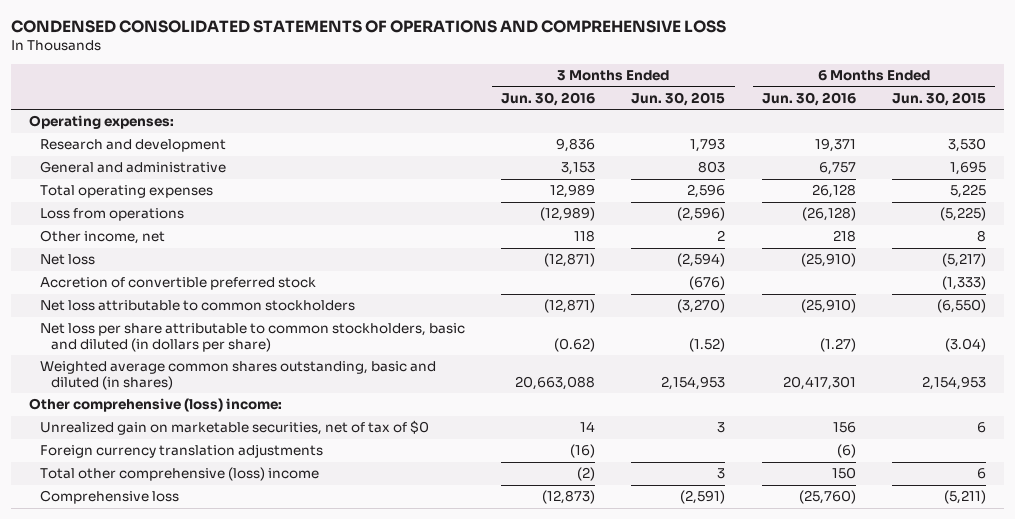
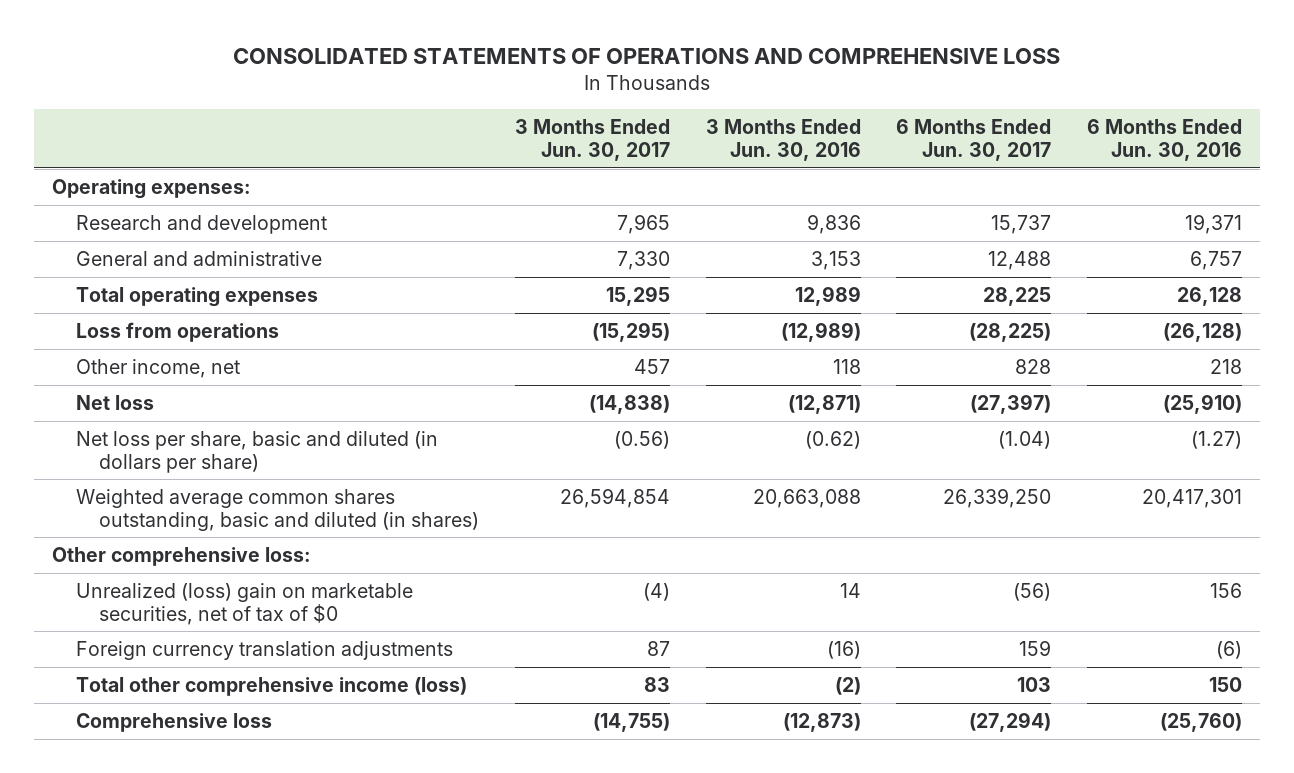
- CONDENSED CONSOLIDATED STATEMENTS OF OPERATIONS AND COMPREHENSIVE LOSS
+ CONSOLIDATED STATEMENTS OF OPERATIONS AND COMPREHENSIVE LOSS
- | 3 Months Ended Jun. 30, 2016 | 3 Months Ended Jun. 30, 2015 | 6 Months Ended Jun. 30, 2016 | 6 Months Ended Jun. 30, 2015
+ | 3 Months Ended Jun. 30, 2017 | 3 Months Ended Jun. 30, 2016 | 6 Months Ended Jun. 30, 2017 | 6 Months Ended Jun. 30, 2016
- Accretion of convertible preferred stock | | (676) | | (1,333)
- Net loss attributable to common stockholders | (12,871) | (3,270) | (25,910) | (6,550)
- Net loss per share attributable to common stockholders, basic and diluted (in dollars per share) | (0.62) | (1.52) | (1.27) | (3.04)
+ Net loss per share, basic and diluted (in dollars per share) | (0.56) | (0.62) | (1.04) | (1.27)
- Other comprehensive (loss) income:
- Unrealized gain on marketable securities, net of tax of $0 | 14 | 3 | 156 | 6
+ Other comprehensive loss:
+ Unrealized (loss) gain on marketable securities, net of tax of $0 | (4) | 14 | (56) | 156
- Total other comprehensive (loss) income | (2) | 3 | 150 | 6
+ Total other comprehensive income (loss) | 83 | (2) | 103 | 150

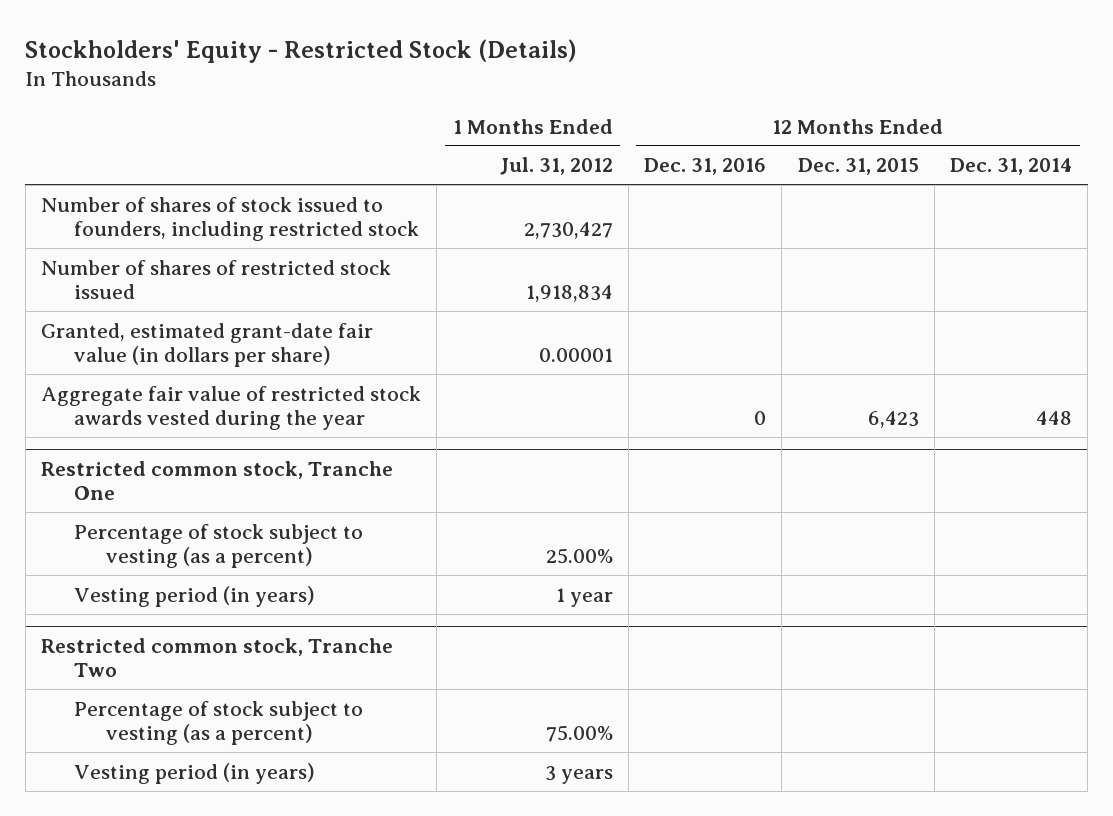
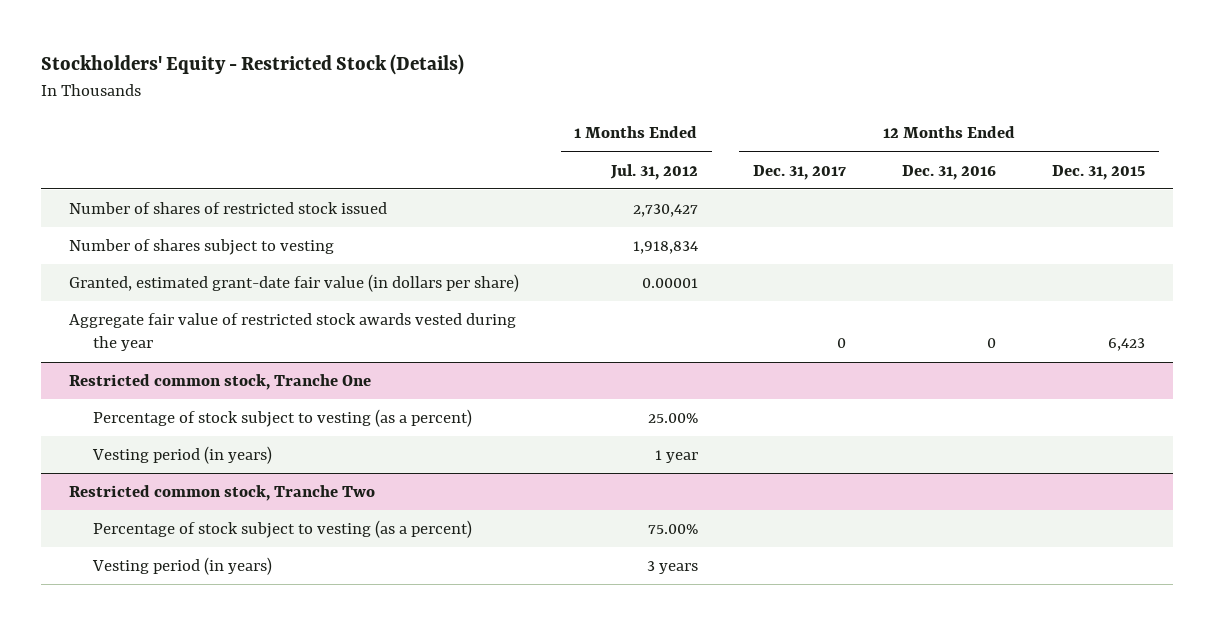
- | 1 Months Ended Jul. 31, 2012 | 12 Months Ended Dec. 31, 2016 | 12 Months Ended Dec. 31, 2015 | 12 Months Ended Dec. 31, 2014
+ | 1 Months Ended Jul. 31, 2012 | 12 Months Ended Dec. 31, 2017 | 12 Months Ended Dec. 31, 2016 | 12 Months Ended Dec. 31, 2015
- Number of shares of stock issued to founders, including restricted stock | 2,730,427 | | |
- Number of shares of restricted stock issued | 1,918,834 | | |
+ Number of shares of restricted stock issued | 2,730,427 | | |
+ Number of shares subject to vesting | 1,918,834 | | |

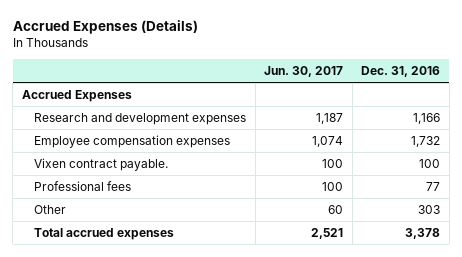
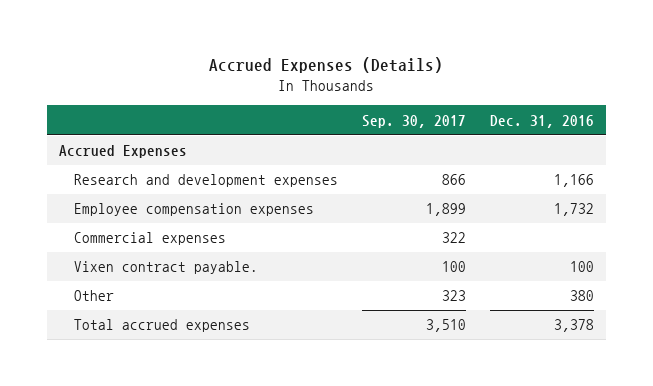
- | Jun. 30, 2017 | Dec. 31, 2016
+ | Sep. 30, 2017 | Dec. 31, 2016
+ Commercial expenses | 322 |
- Professional fees | 100 | 77
- Other | 60 | 303
+ Other | 323 | 380

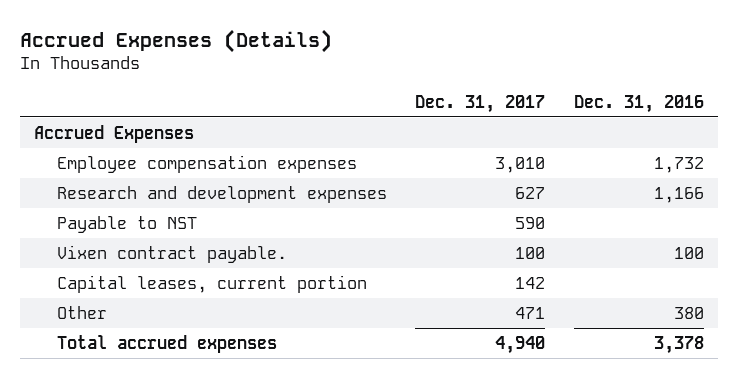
- | Sep. 30, 2017 | Dec. 31, 2016
+ | Dec. 31, 2017 | Dec. 31, 2016
- Commercial expenses | 322 |
moved down: Research and development expenses | 627 | 1,166
+ Payable to NST | 590 |
+ Capital leases, current portion | 142 |

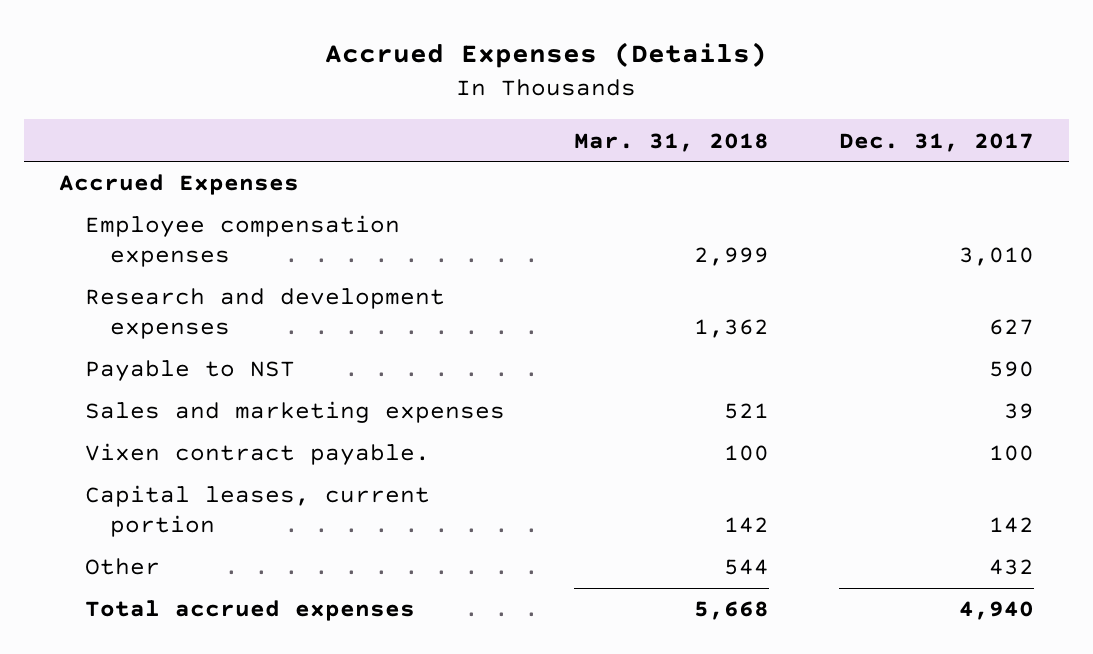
- | Dec. 31, 2017 | Dec. 31, 2016
+ | Mar. 31, 2018 | Dec. 31, 2017
+ Sales and marketing expenses | 521 | 39
- Other | 471 | 380
+ Other | 544 | 432

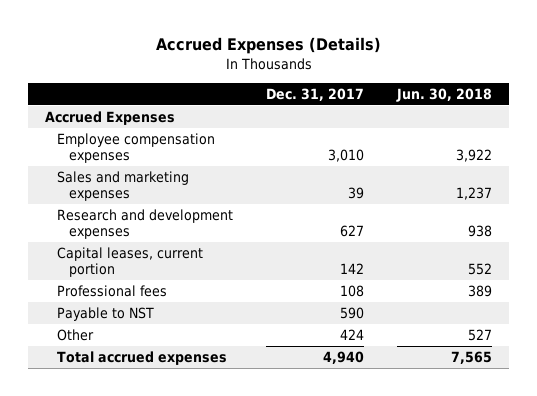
- | Mar. 31, 2018 | Dec. 31, 2017
+ | Dec. 31, 2017 | Jun. 30, 2018
- Vixen contract payable. | 100 | 100
moved down: Research and development expenses | 627 | 938
- Other | 544 | 432
+ Professional fees | 108 | 389
moved down: Payable to NST | 590 |
+ Other | 424 | 527

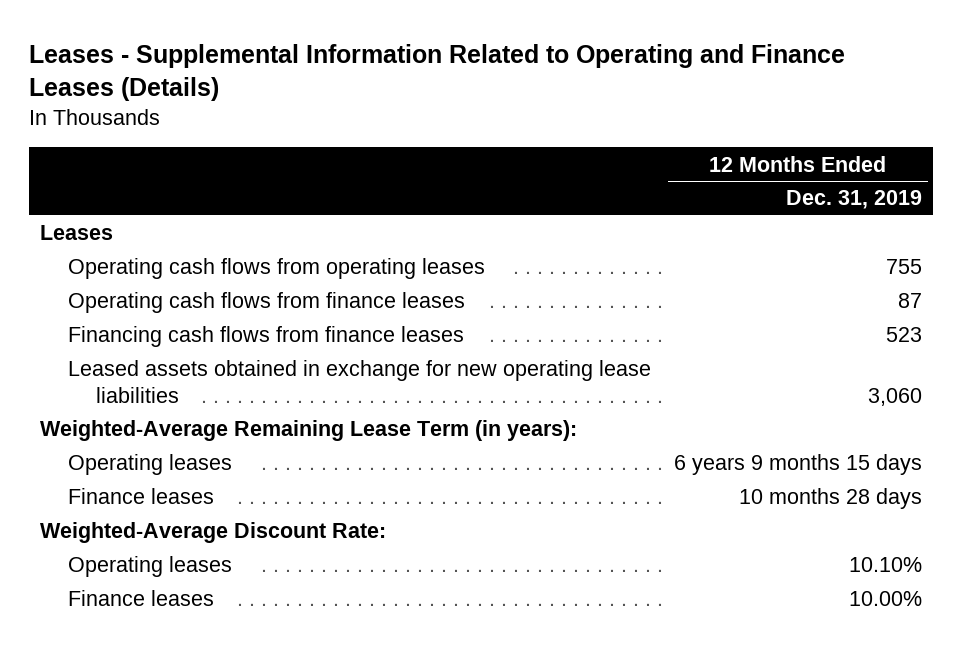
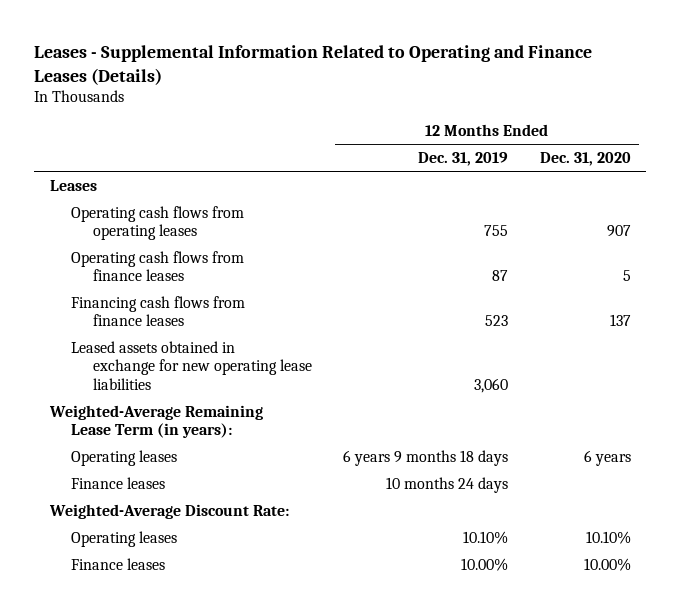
- | 12 Months Ended Dec. 31, 2019
+ | 12 Months Ended Dec. 31, 2019 | 12 Months Ended Dec. 31, 2020
- Operating leases | 6 years 9 months 15 days
- Finance leases | 10 months 28 days
+ Operating leases | 6 years 9 months 18 days | 6 years
+ Finance leases | 10 months 24 days |

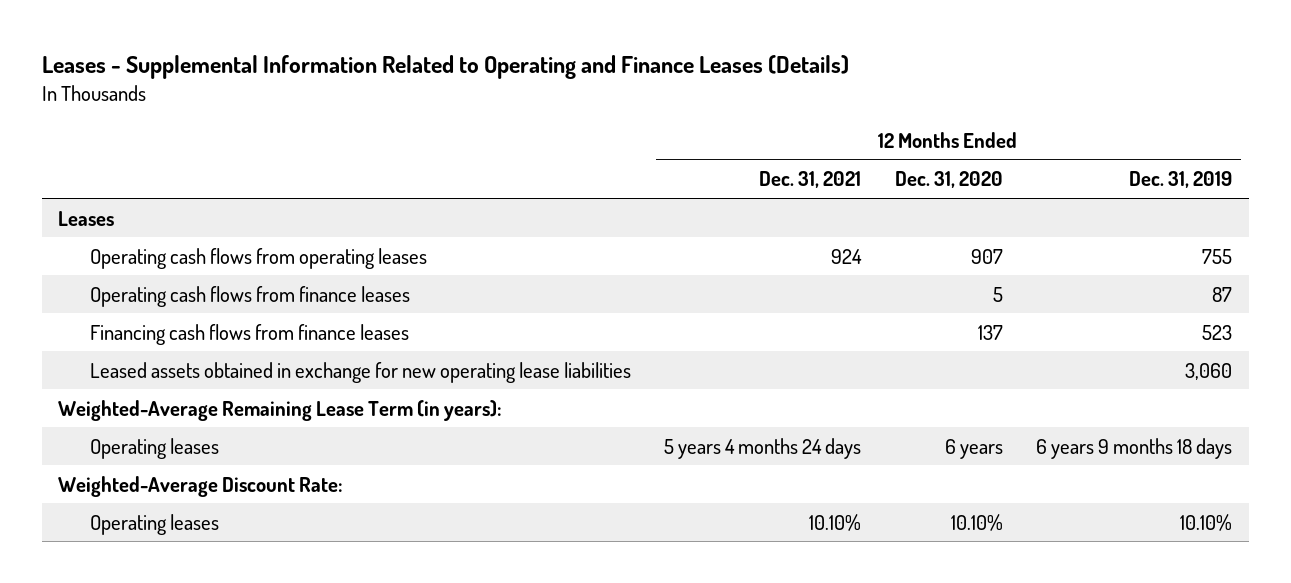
- | 12 Months Ended Dec. 31, 2019 | 12 Months Ended Dec. 31, 2020
+ | 12 Months Ended Dec. 31, 2021 | 12 Months Ended Dec. 31, 2020 | 12 Months Ended Dec. 31, 2019
- Finance leases | 10 months 24 days |
- Finance leases | 10.00% | 10.00%

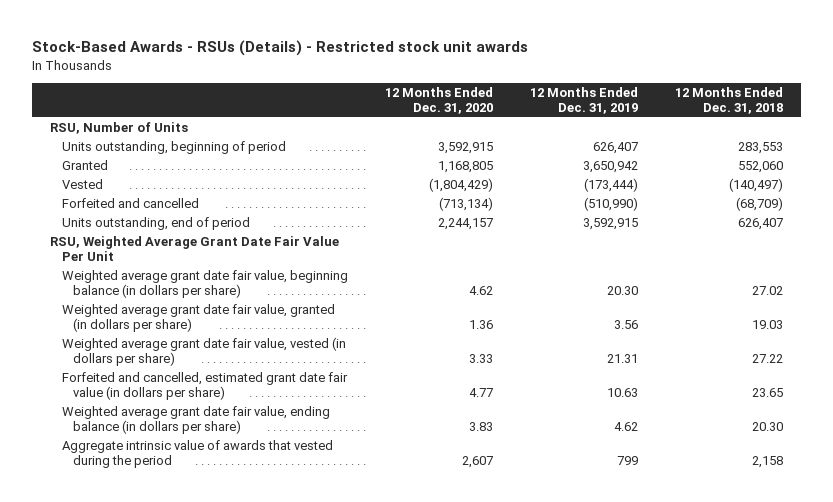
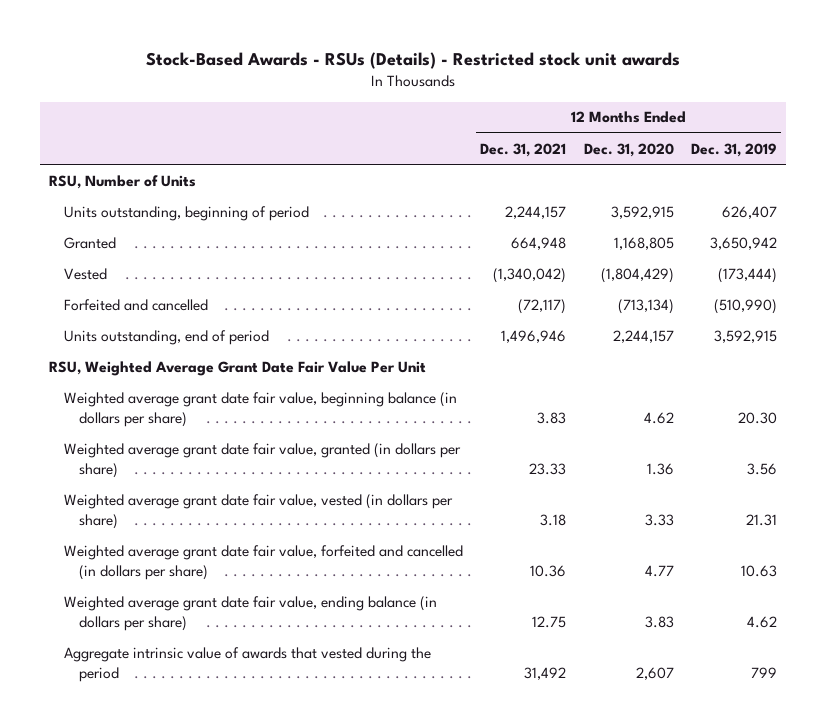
- | 12 Months Ended Dec. 31, 2020 | 12 Months Ended Dec. 31, 2019 | 12 Months Ended Dec. 31, 2018
+ | 12 Months Ended Dec. 31, 2021 | 12 Months Ended Dec. 31, 2020 | 12 Months Ended Dec. 31, 2019
- Forfeited and cancelled, estimated grant date fair value (in dollars per share) | 4.77 | 10.63 | 23.65
+ Weighted average grant date fair value, forfeited and cancelled (in dollars per share) | 10.36 | 4.77 | 10.63

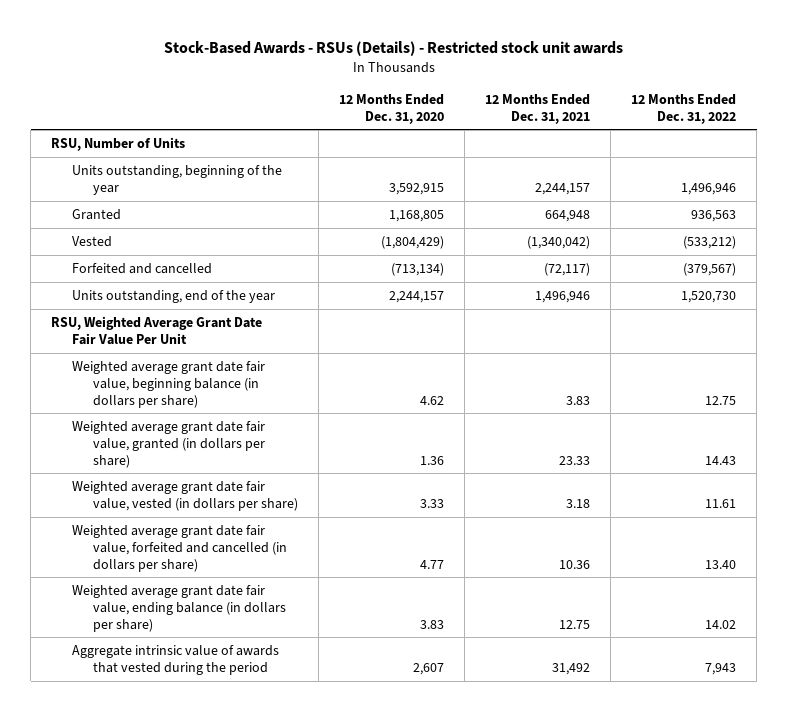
- | 12 Months Ended Dec. 31, 2021 | 12 Months Ended Dec. 31, 2020 | 12 Months Ended Dec. 31, 2019
+ | 12 Months Ended Dec. 31, 2020 | 12 Months Ended Dec. 31, 2021 | 12 Months Ended Dec. 31, 2022
- Units outstanding, beginning of period | 2,244,157 | 3,592,915 | 626,407
+ Units outstanding, beginning of the year | 3,592,915 | 2,244,157 | 1,496,946
- Units outstanding, end of period | 1,496,946 | 2,244,157 | 3,592,915
+ Units outstanding, end of the year | 2,244,157 | 1,496,946 | 1,520,730

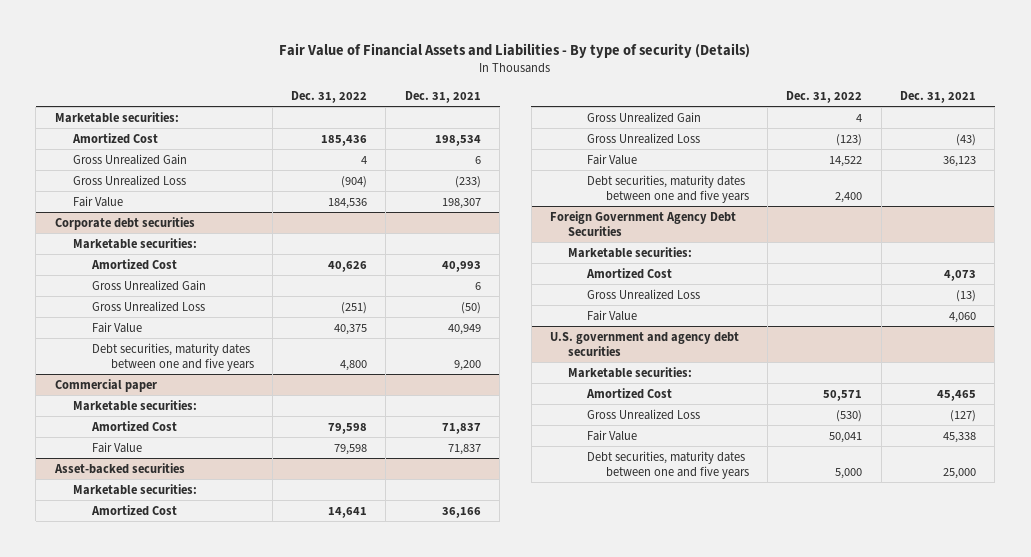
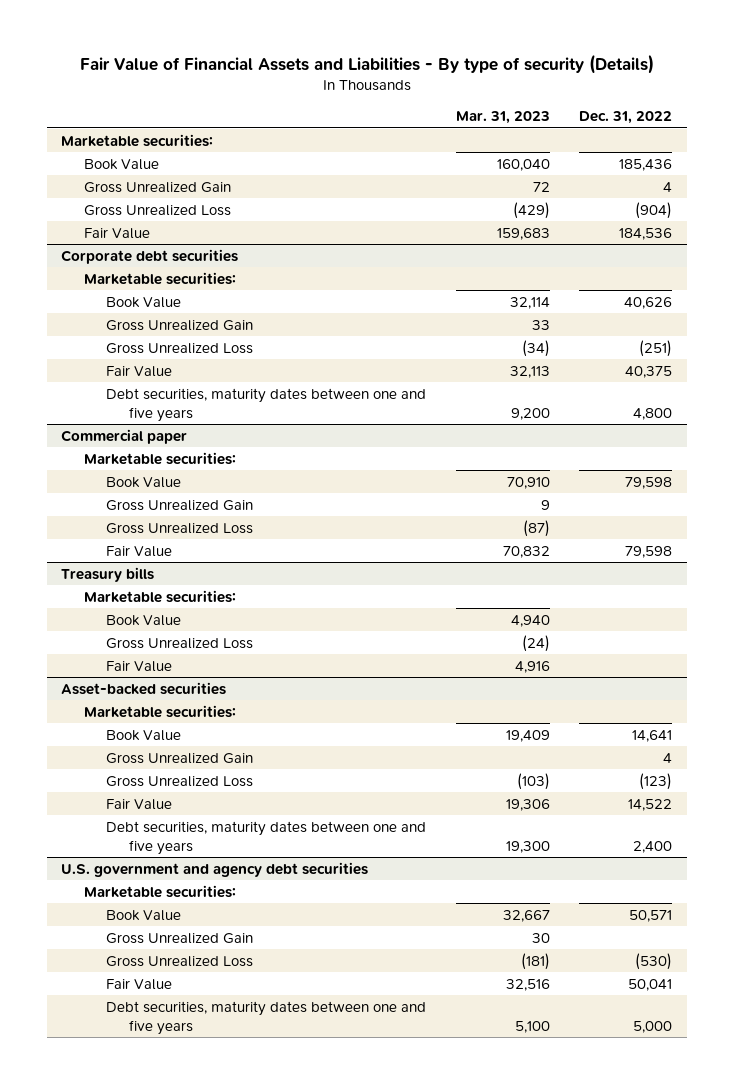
- | Dec. 31, 2022 | Dec. 31, 2021
+ | Mar. 31, 2023 | Dec. 31, 2022
- Amortized Cost | 185,436 | 198,534
+ Book Value | 160,040 | 185,436
@ Corporate debt securities
- Amortized Cost | 40,626 | 40,993
+ Book Value | 32,114 | 40,626
@ Commercial paper
- Amortized Cost | 79,598 | 71,837
+ Book Value | 70,910 | 79,598
+ Gross Unrealized Gain | 9 |
+ Gross Unrealized Loss | (87) |
+ Treasury bills
+ Marketable securities:
+ Book Value | 4,940 |
+ Gross Unrealized Loss | (24) |
+ Fair Value | 4,916 |
@ Asset-backed securities
- Amortized Cost | 14,641 | 36,166
+ Book Value | 19,409 | 14,641
- Foreign Government Agency Debt Securities
- Marketable securities:
- Amortized Cost | | 4,073
- Gross Unrealized Loss | | (13)
- Fair Value | | 4,060
@ U.S. government and agency debt securities
- Amortized Cost | 50,571 | 45,465
+ Book Value | 32,667 | 50,571
+ Gross Unrealized Gain | 30 |

